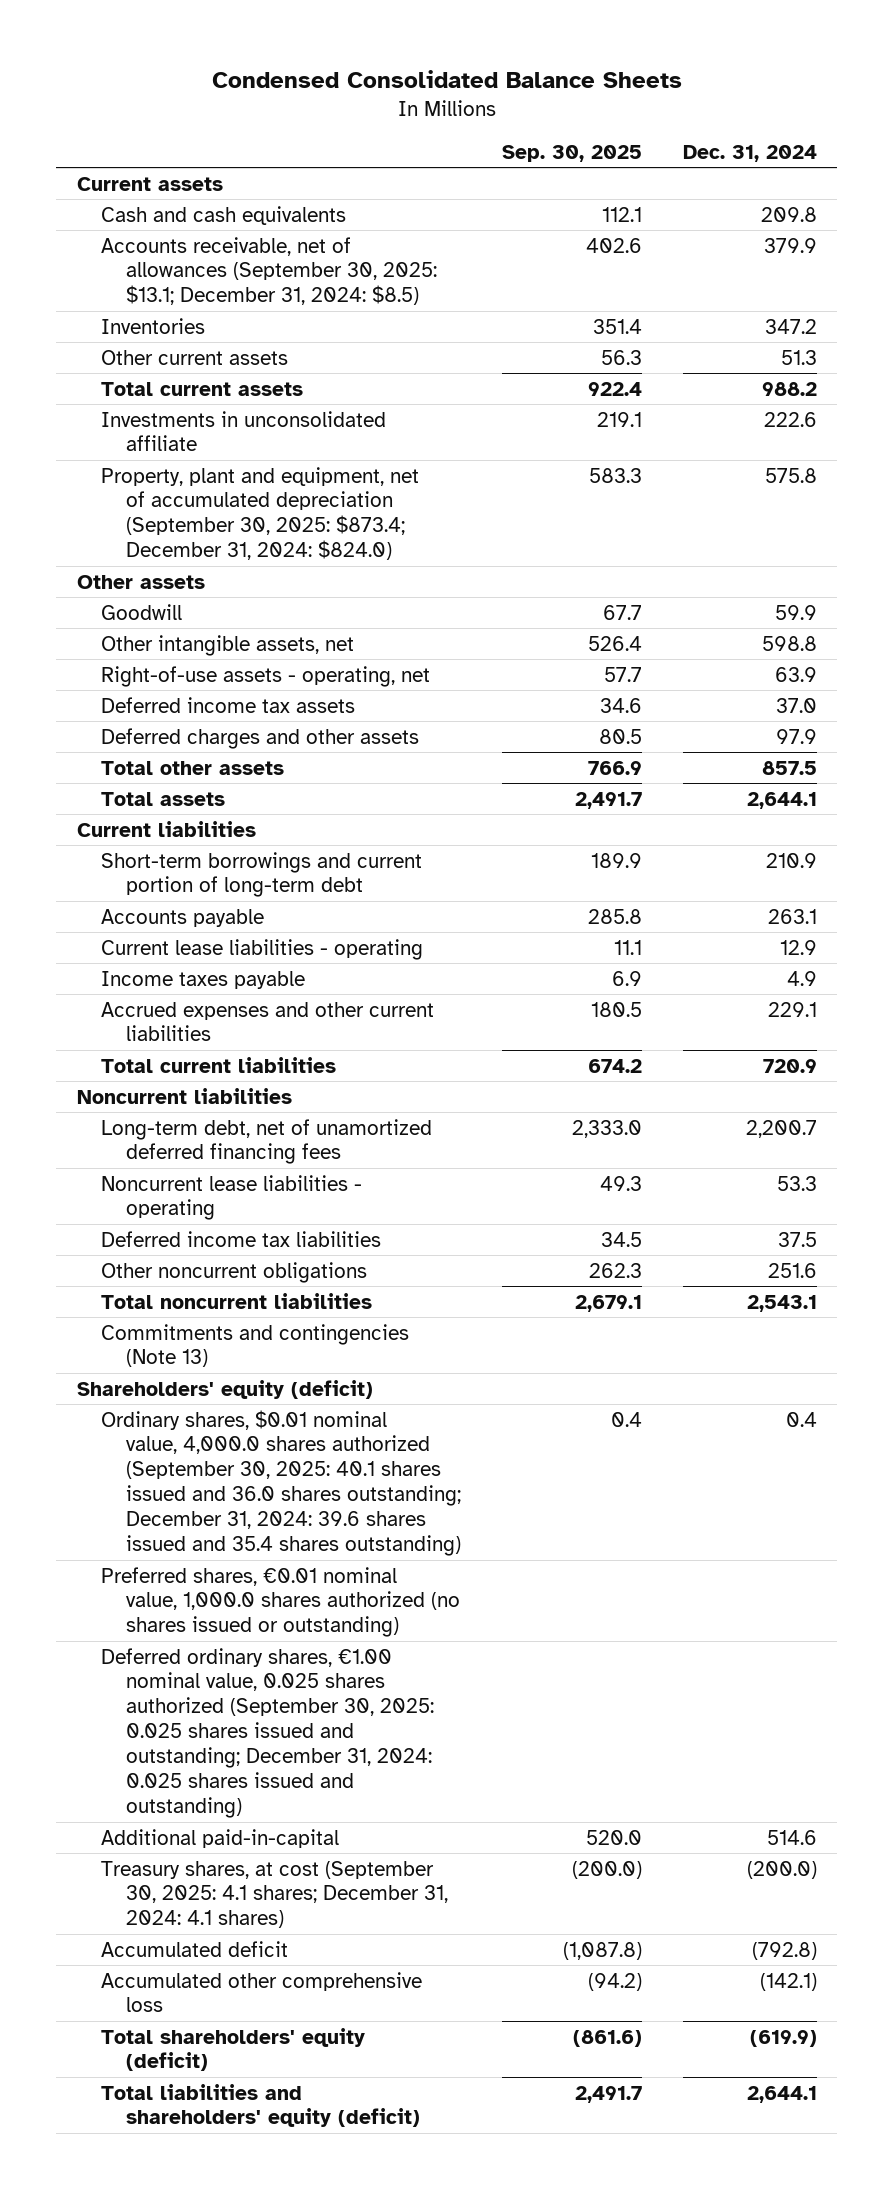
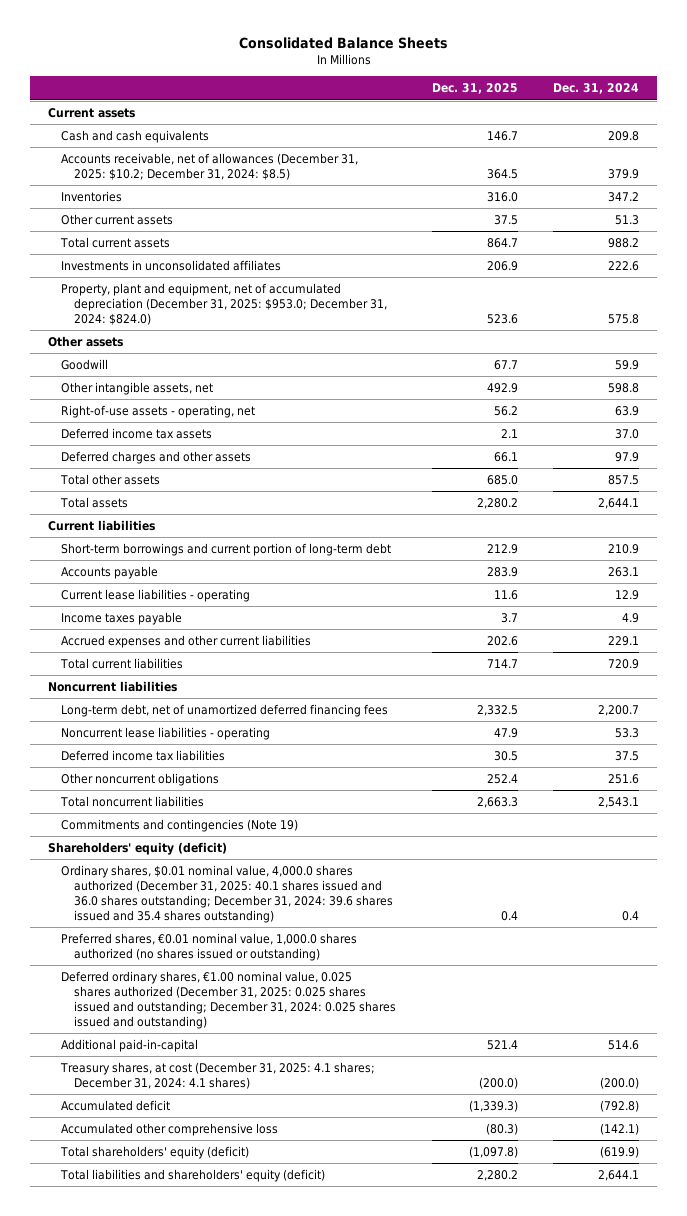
- Condensed Consolidated Balance Sheets
+ Consolidated Balance Sheets
- | Sep. 30, 2025 | Dec. 31, 2024
+ | Dec. 31, 2025 | Dec. 31, 2024
- Accounts receivable, net of allowances (September 30, 2025: $13.1; December 31, 2024: $8.5) | 402.6 | 379.9
+ Accounts receivable, net of allowances (December 31, 2025: $10.2; December 31, 2024: $8.5) | 364.5 | 379.9
- Investments in unconsolidated affiliate | 219.1 | 222.6
- Property, plant and equipment, net of accumulated depreciation (September 30, 2025: $873.4; December 31, 2024: $824.0) | 583.3 | 575.8
+ Investments in unconsolidated affiliates | 206.9 | 222.6
+ Property, plant and equipment, net of accumulated depreciation (December 31, 2025: $953.0; December 31, 2024: $824.0) | 523.6 | 575.8
- Commitments and contingencies (Note 13)
+ Commitments and contingencies (Note 19)
- Ordinary shares, $0.01 nominal value, 4,000.0 shares authorized (September 30, 2025: 40.1 shares issued and 36.0 shares outstanding; December 31, 2024: 39.6 shares issued and 35.4 shares outstanding) | 0.4 | 0.4
+ Ordinary shares, $0.01 nominal value, 4,000.0 shares authorized (December 31, 2025: 40.1 shares issued and 36.0 shares outstanding; December 31, 2024: 39.6 shares issued and 35.4 shares outstanding) | 0.4 | 0.4
- Deferred ordinary shares, €1.00 nominal value, 0.025 shares authorized (September 30, 2025: 0.025 shares issued and outstanding; December 31, 2024: 0.025 shares issued and outstanding)
+ Deferred ordinary shares, €1.00 nominal value, 0.025 shares authorized (December 31, 2025: 0.025 shares issued and outstanding; December 31, 2024: 0.025 shares issued and outstanding)
- Treasury shares, at cost (September 30, 2025: 4.1 shares; December 31, 2024: 4.1 shares) | (200.0) | (200.0)
+ Treasury shares, at cost (December 31, 2025: 4.1 shares; December 31, 2024: 4.1 shares) | (200.0) | (200.0)

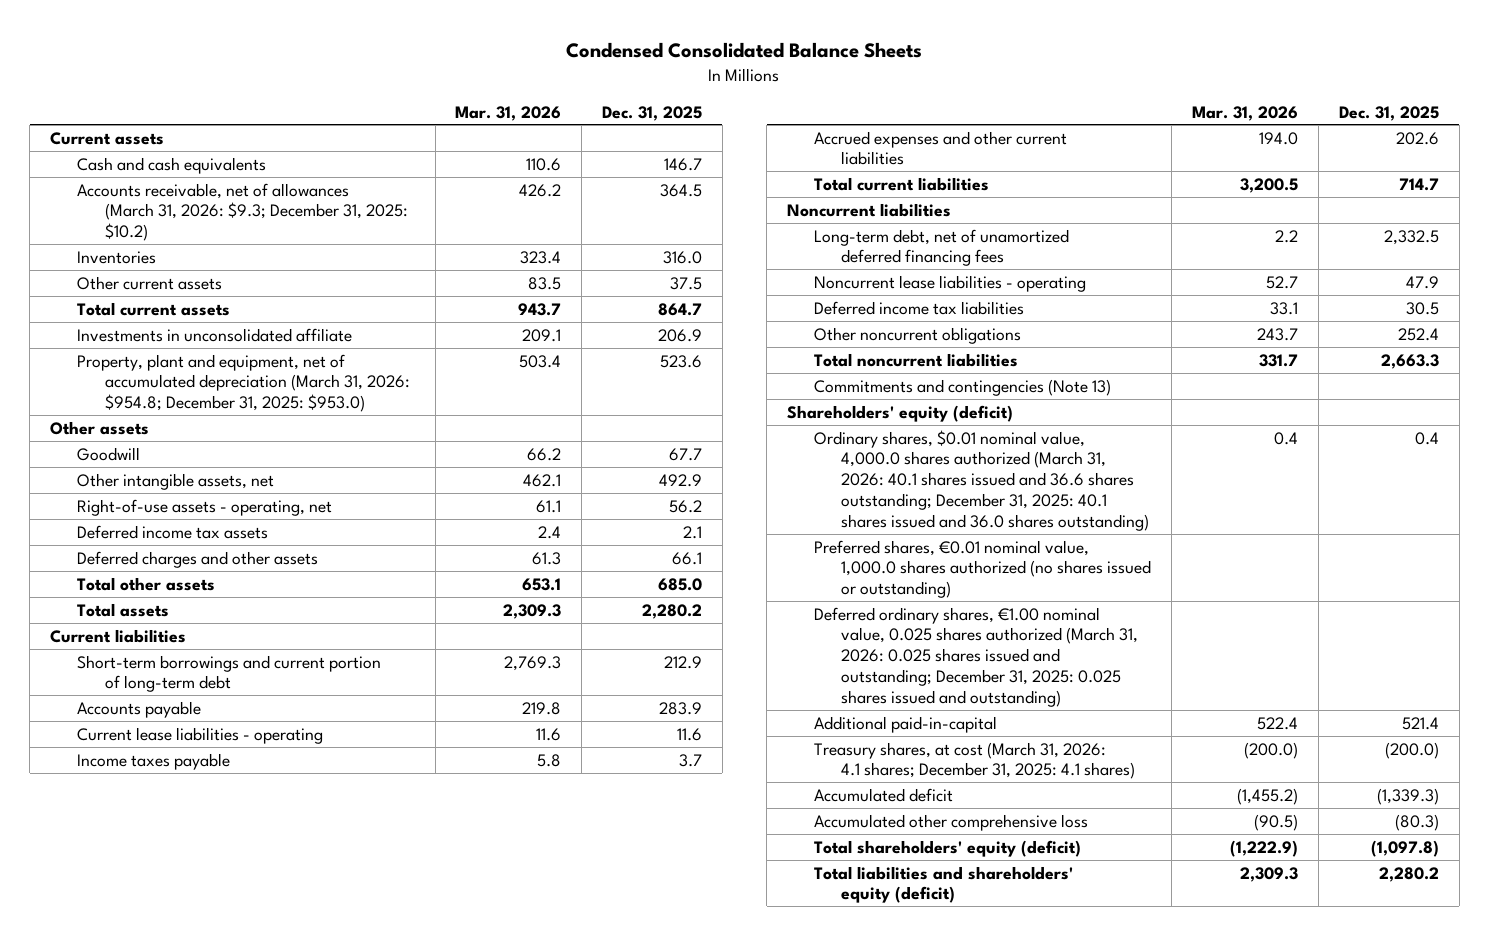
- Consolidated Balance Sheets
+ Condensed Consolidated Balance Sheets
- | Dec. 31, 2025 | Dec. 31, 2024
+ | Mar. 31, 2026 | Dec. 31, 2025
- Accounts receivable, net of allowances (December 31, 2025: $10.2; December 31, 2024: $8.5) | 364.5 | 379.9
+ Accounts receivable, net of allowances (March 31, 2026: $9.3; December 31, 2025: $10.2) | 426.2 | 364.5
- Investments in unconsolidated affiliates | 206.9 | 222.6
- Property, plant and equipment, net of accumulated depreciation (December 31, 2025: $953.0; December 31, 2024: $824.0) | 523.6 | 575.8
+ Investments in unconsolidated affiliate | 209.1 | 206.9
+ Property, plant and equipment, net of accumulated depreciation (March 31, 2026: $954.8; December 31, 2025: $953.0) | 503.4 | 523.6
- Commitments and contingencies (Note 19)
+ Commitments and contingencies (Note 13)
- Ordinary shares, $0.01 nominal value, 4,000.0 shares authorized (December 31, 2025: 40.1 shares issued and 36.0 shares outstanding; December 31, 2024: 39.6 shares issued and 35.4 shares outstanding) | 0.4 | 0.4
+ Ordinary shares, $0.01 nominal value, 4,000.0 shares authorized (March 31, 2026: 40.1 shares issued and 36.6 shares outstanding; December 31, 2025: 40.1 shares issued and 36.0 shares outstanding) | 0.4 | 0.4
- Deferred ordinary shares, €1.00 nominal value, 0.025 shares authorized (December 31, 2025: 0.025 shares issued and outstanding; December 31, 2024: 0.025 shares issued and outstanding)
+ Deferred ordinary shares, €1.00 nominal value, 0.025 shares authorized (March 31, 2026: 0.025 shares issued and outstanding; December 31, 2025: 0.025 shares issued and outstanding)
- Treasury shares, at cost (December 31, 2025: 4.1 shares; December 31, 2024: 4.1 shares) | (200.0) | (200.0)
+ Treasury shares, at cost (March 31, 2026: 4.1 shares; December 31, 2025: 4.1 shares) | (200.0) | (200.0)

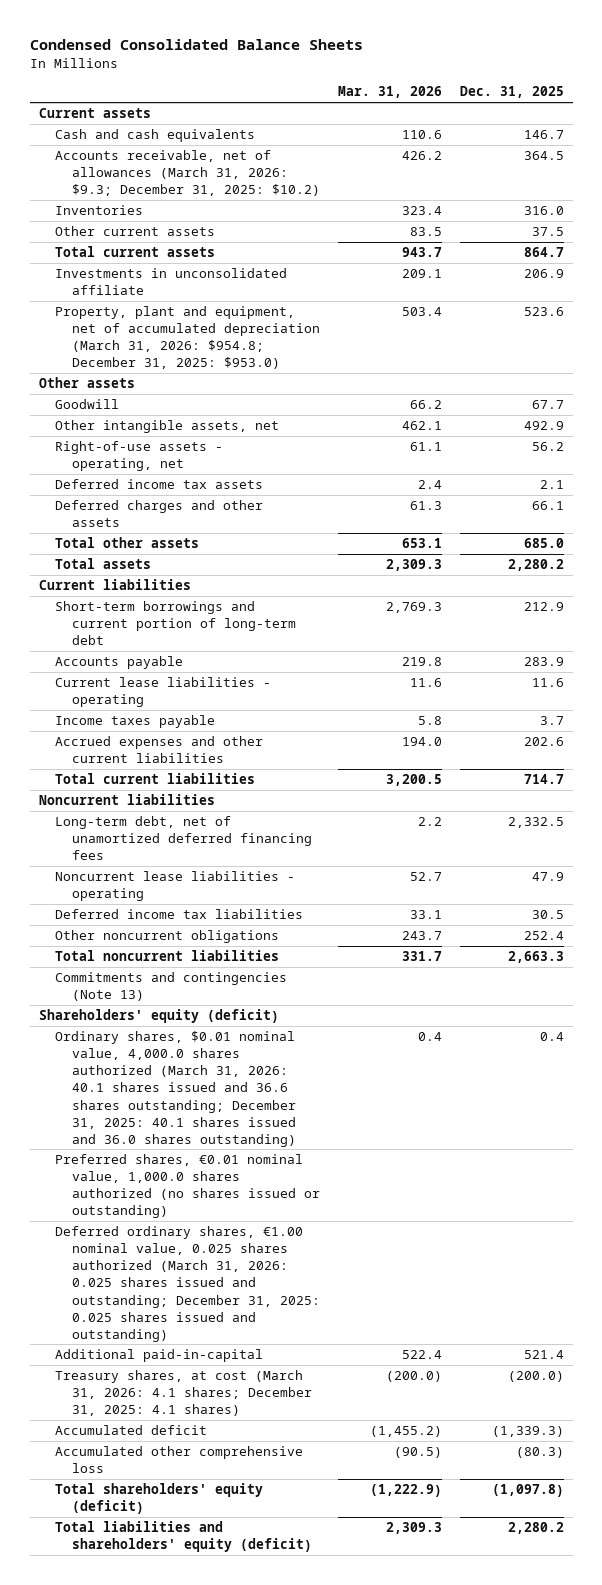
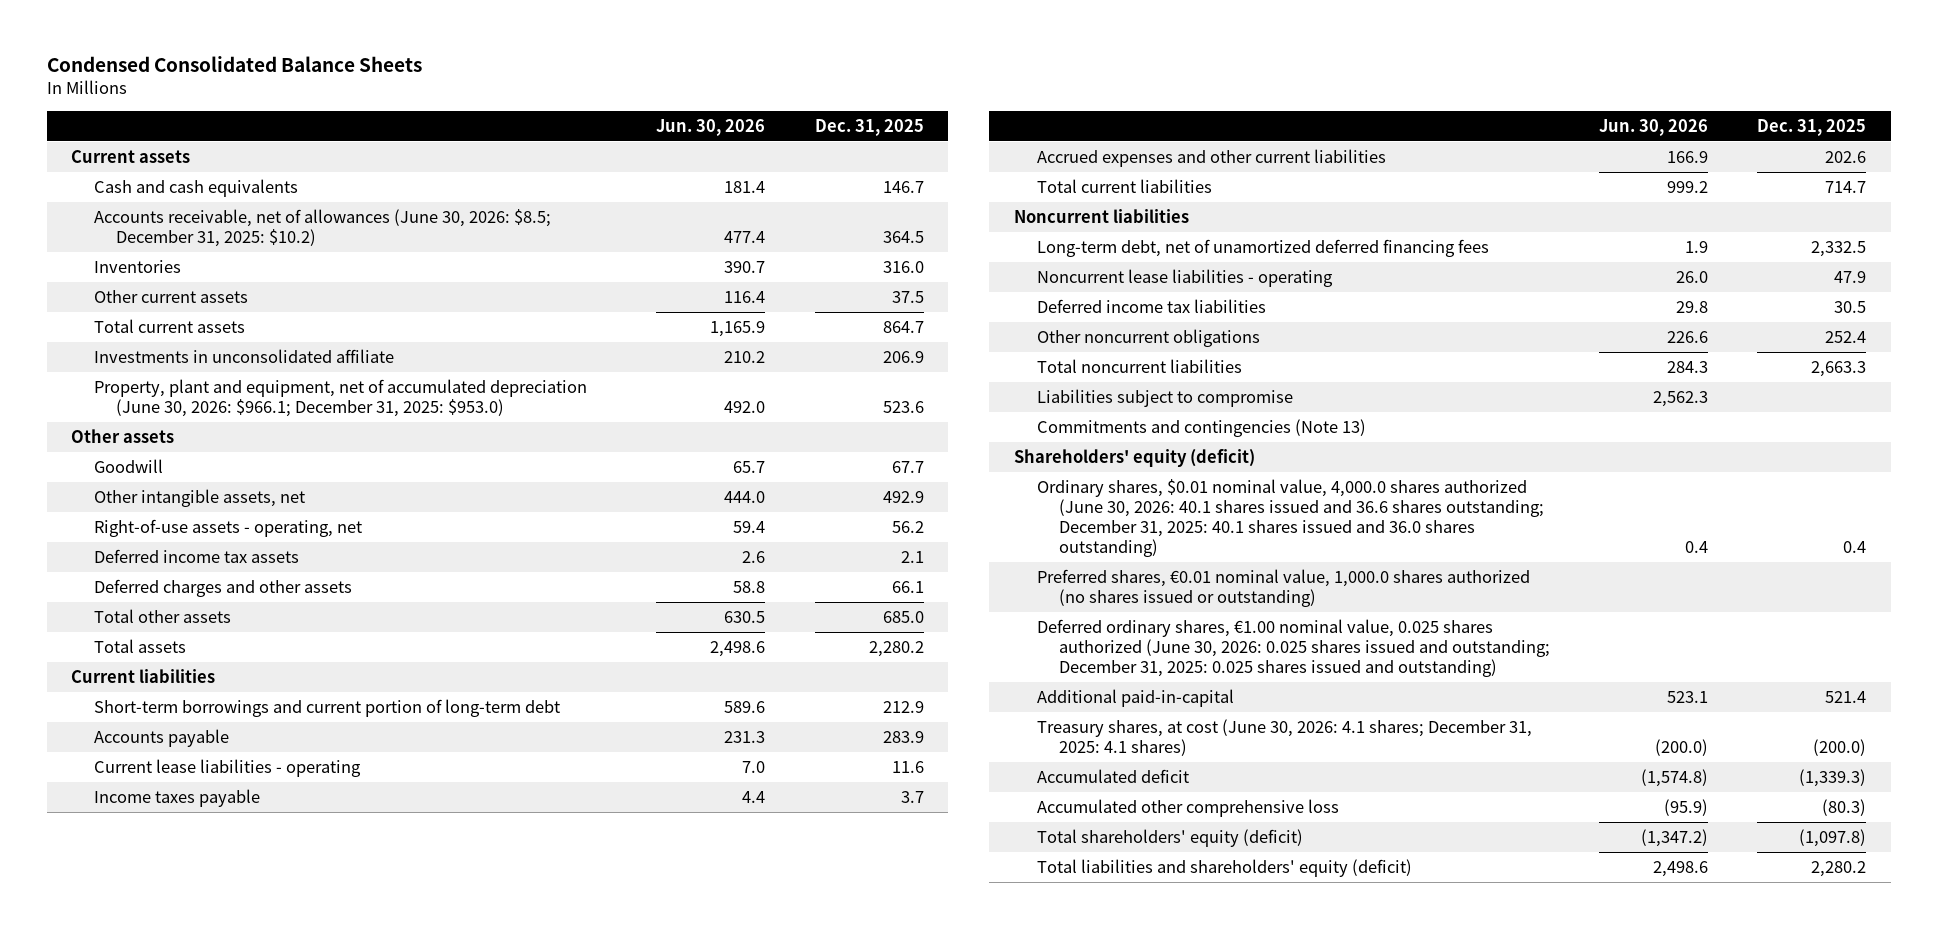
- | Mar. 31, 2026 | Dec. 31, 2025
+ | Jun. 30, 2026 | Dec. 31, 2025
- Accounts receivable, net of allowances (March 31, 2026: $9.3; December 31, 2025: $10.2) | 426.2 | 364.5
+ Accounts receivable, net of allowances (June 30, 2026: $8.5; December 31, 2025: $10.2) | 477.4 | 364.5
- Property, plant and equipment, net of accumulated depreciation (March 31, 2026: $954.8; December 31, 2025: $953.0) | 503.4 | 523.6
+ Property, plant and equipment, net of accumulated depreciation (June 30, 2026: $966.1; December 31, 2025: $953.0) | 492.0 | 523.6
+ Liabilities subject to compromise | 2,562.3 |
- Ordinary shares, $0.01 nominal value, 4,000.0 shares authorized (March 31, 2026: 40.1 shares issued and 36.6 shares outstanding; December 31, 2025: 40.1 shares issued and 36.0 shares outstanding) | 0.4 | 0.4
+ Ordinary shares, $0.01 nominal value, 4,000.0 shares authorized (June 30, 2026: 40.1 shares issued and 36.6 shares outstanding; December 31, 2025: 40.1 shares issued and 36.0 shares outstanding) | 0.4 | 0.4
- Deferred ordinary shares, €1.00 nominal value, 0.025 shares authorized (March 31, 2026: 0.025 shares issued and outstanding; December 31, 2025: 0.025 shares issued and outstanding)
+ Deferred ordinary shares, €1.00 nominal value, 0.025 shares authorized (June 30, 2026: 0.025 shares issued and outstanding; December 31, 2025: 0.025 shares issued and outstanding)
- Treasury shares, at cost (March 31, 2026: 4.1 shares; December 31, 2025: 4.1 shares) | (200.0) | (200.0)
+ Treasury shares, at cost (June 30, 2026: 4.1 shares; December 31, 2025: 4.1 shares) | (200.0) | (200.0)

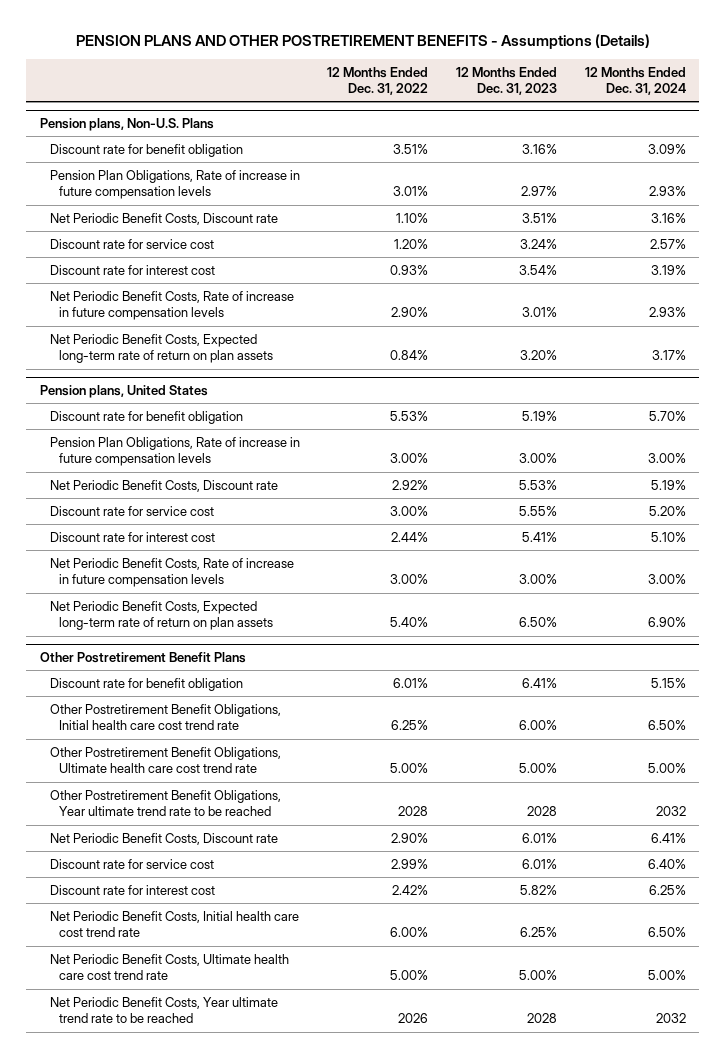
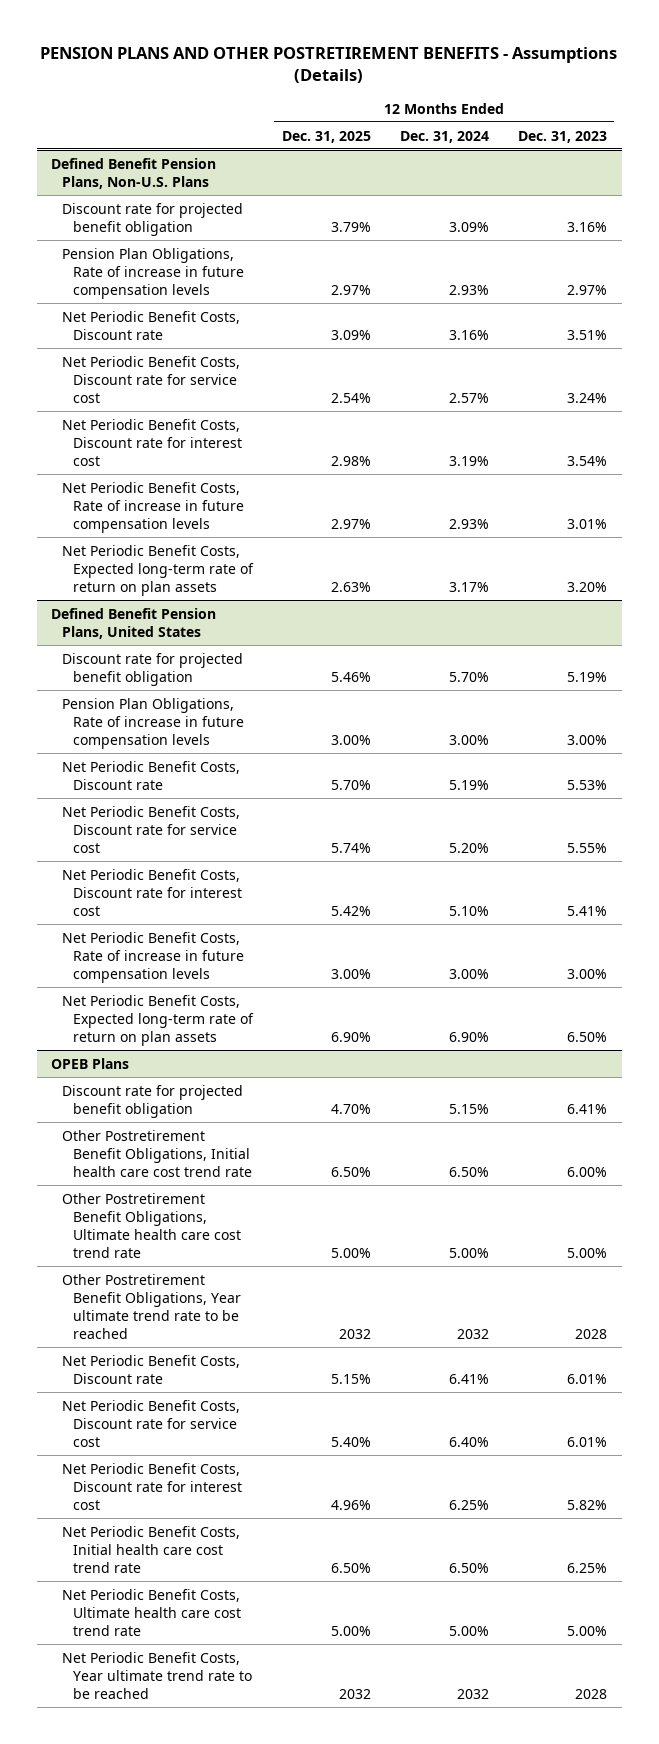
- | 12 Months Ended Dec. 31, 2022 | 12 Months Ended Dec. 31, 2023 | 12 Months Ended Dec. 31, 2024
+ | 12 Months Ended Dec. 31, 2025 | 12 Months Ended Dec. 31, 2024 | 12 Months Ended Dec. 31, 2023
- Pension plans, Non-U.S. Plans
- Discount rate for benefit obligation | 3.51% | 3.16% | 3.09%
+ Defined Benefit Pension Plans, Non-U.S. Plans
+ Discount rate for projected benefit obligation | 3.79% | 3.09% | 3.16%
- Discount rate for service cost | 1.20% | 3.24% | 2.57%
- Discount rate for interest cost | 0.93% | 3.54% | 3.19%
+ Net Periodic Benefit Costs, Discount rate for service cost | 2.54% | 2.57% | 3.24%
+ Net Periodic Benefit Costs, Discount rate for interest cost | 2.98% | 3.19% | 3.54%
- Pension plans, United States
- Discount rate for benefit obligation | 5.53% | 5.19% | 5.70%
+ Defined Benefit Pension Plans, United States
+ Discount rate for projected benefit obligation | 5.46% | 5.70% | 5.19%
- Discount rate for service cost | 3.00% | 5.55% | 5.20%
- Discount rate for interest cost | 2.44% | 5.41% | 5.10%
+ Net Periodic Benefit Costs, Discount rate for service cost | 5.74% | 5.20% | 5.55%
+ Net Periodic Benefit Costs, Discount rate for interest cost | 5.42% | 5.10% | 5.41%
- Other Postretirement Benefit Plans
- Discount rate for benefit obligation | 6.01% | 6.41% | 5.15%
+ OPEB Plans
+ Discount rate for projected benefit obligation | 4.70% | 5.15% | 6.41%
- Discount rate for service cost | 2.99% | 6.01% | 6.40%
- Discount rate for interest cost | 2.42% | 5.82% | 6.25%
+ Net Periodic Benefit Costs, Discount rate for service cost | 5.40% | 6.40% | 6.01%
+ Net Periodic Benefit Costs, Discount rate for interest cost | 4.96% | 6.25% | 5.82%

